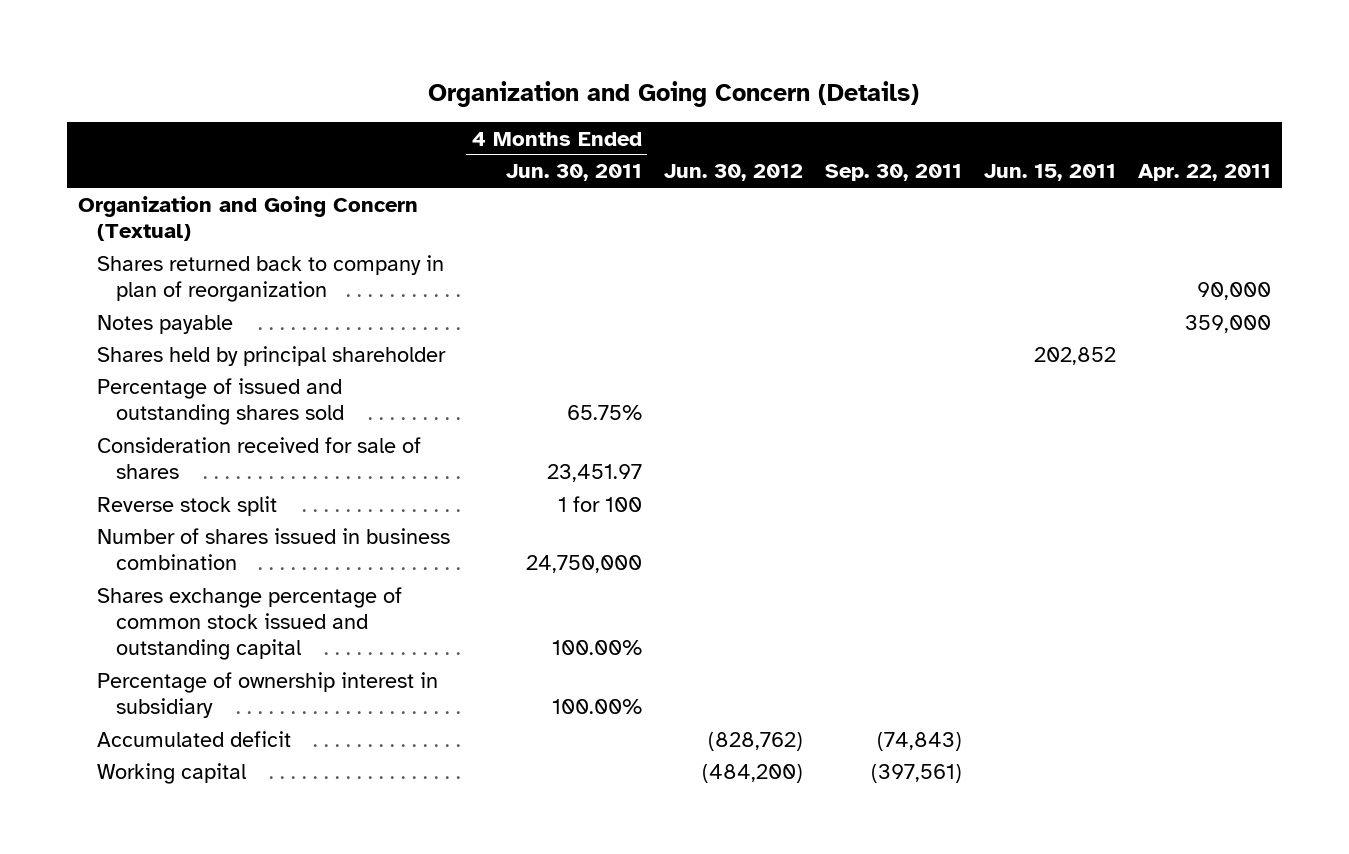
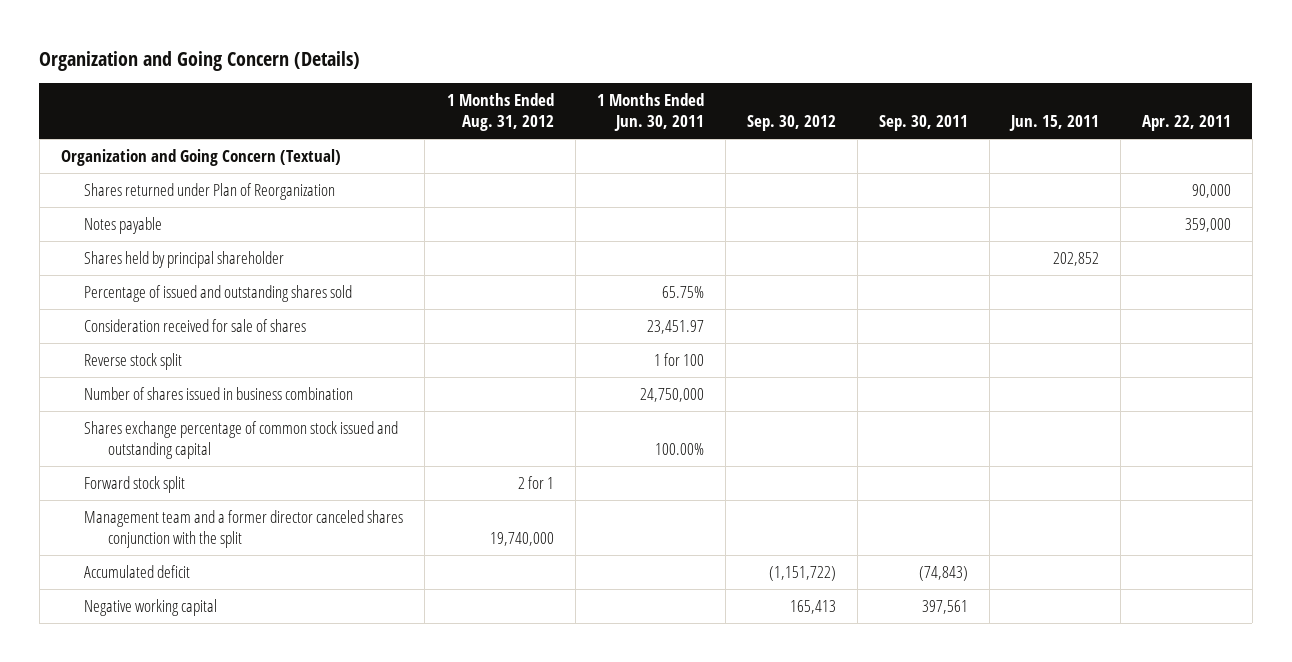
- | 4 Months Ended Jun. 30, 2011 | Jun. 30, 2012 | Sep. 30, 2011 | Jun. 15, 2011 | Apr. 22, 2011
+ | 1 Months Ended Aug. 31, 2012 | 1 Months Ended Jun. 30, 2011 | Sep. 30, 2012 | Sep. 30, 2011 | Jun. 15, 2011 | Apr. 22, 2011
- Shares returned back to company in plan of reorganization | | | | | 90,000
+ Shares returned under Plan of Reorganization | | | | | | 90,000
- Percentage of ownership interest in subsidiary | 100.00% | | | |
+ Forward stock split | 2 for 1 | | | | |
+ Management team and a former director canceled shares conjunction with the split | 19,740,000 | | | | |
- Working capital | | (484,200) | (397,561) | |
+ Negative working capital | | | 165,413 | 397,561 | |

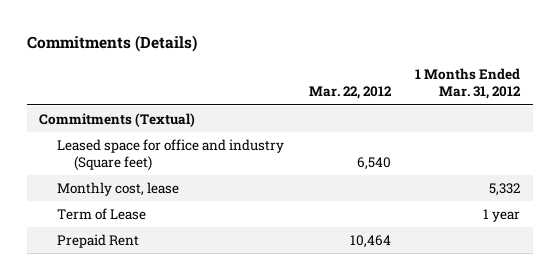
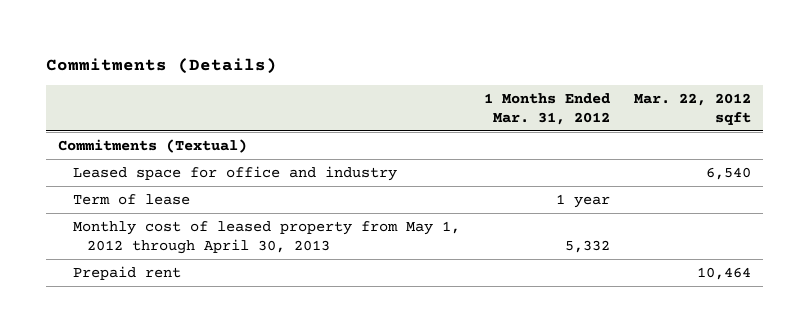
- | Mar. 22, 2012 | 1 Months Ended Mar. 31, 2012
+ | 1 Months Ended Mar. 31, 2012 | Mar. 22, 2012 sqft
- Leased space for office and industry (Square feet) | 6,540 |
- Monthly cost, lease | | 5,332
- Term of Lease | | 1 year
- Prepaid Rent | 10,464 |
+ Leased space for office and industry | | 6,540
+ Term of lease | 1 year |
+ Monthly cost of leased property from May 1, 2012 through April 30, 2013 | 5,332 |
+ Prepaid rent | | 10,464

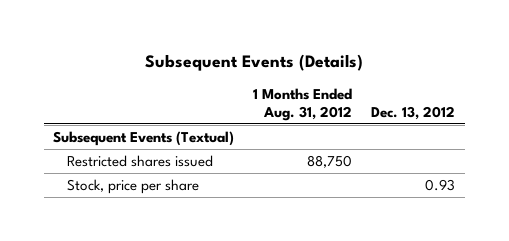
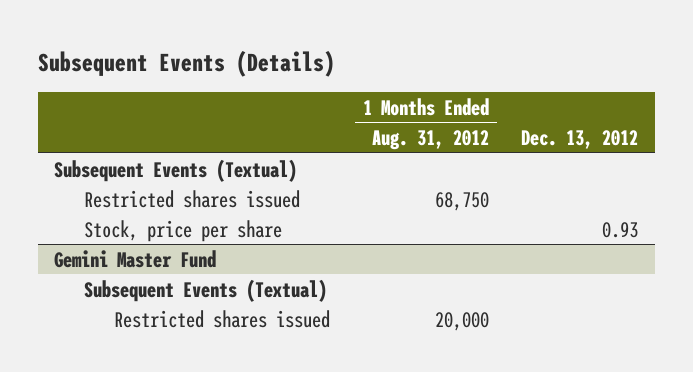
- Restricted shares issued | 88,750 |
+ Restricted shares issued | 68,750 |
+ Gemini Master Fund
+ Subsequent Events (Textual)
+ Restricted shares issued | 20,000 |

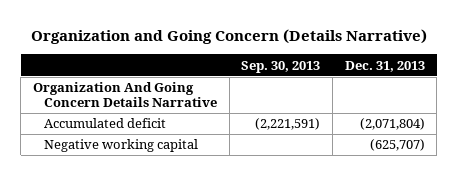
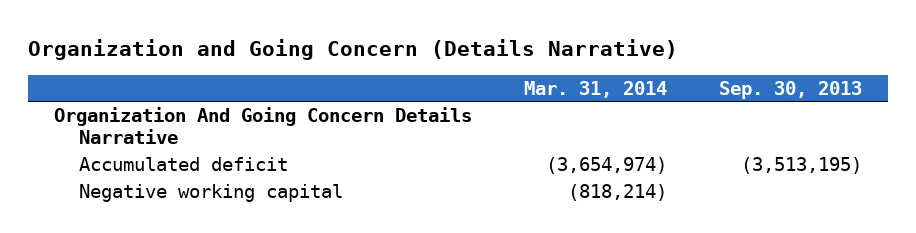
- | Sep. 30, 2013 | Dec. 31, 2013
+ | Mar. 31, 2014 | Sep. 30, 2013
- Accumulated deficit | (2,221,591) | (2,071,804)
+ Accumulated deficit | (3,654,974) | (3,513,195)

